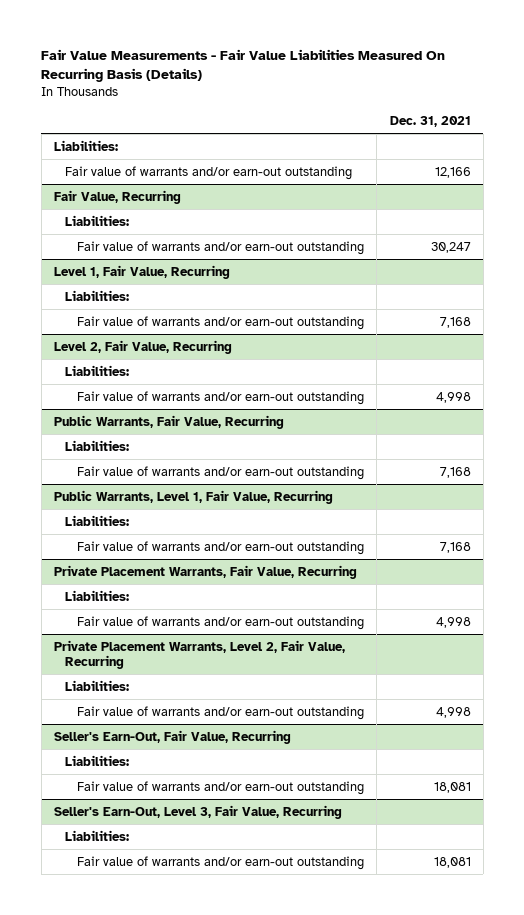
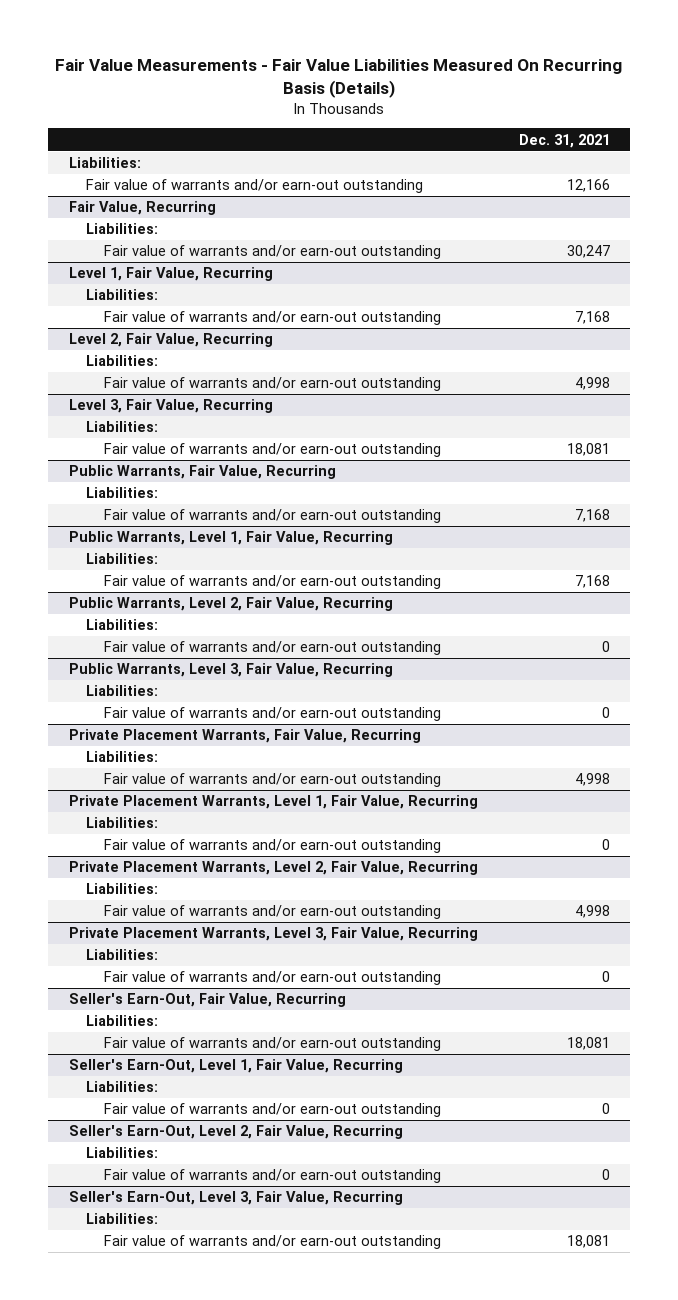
+ Level 3, Fair Value, Recurring
+ Liabilities:
+ Fair value of warrants and/or earn-out outstanding | 18,081
+ Public Warrants, Level 2, Fair Value, Recurring
+ Liabilities:
+ Fair value of warrants and/or earn-out outstanding | 0
+ Public Warrants, Level 3, Fair Value, Recurring
+ Liabilities:
+ Fair value of warrants and/or earn-out outstanding | 0
+ Private Placement Warrants, Level 1, Fair Value, Recurring
+ Liabilities:
+ Fair value of warrants and/or earn-out outstanding | 0
+ Private Placement Warrants, Level 3, Fair Value, Recurring
+ Liabilities:
+ Fair value of warrants and/or earn-out outstanding | 0
+ Seller's Earn-Out, Level 1, Fair Value, Recurring
+ Liabilities:
+ Fair value of warrants and/or earn-out outstanding | 0
+ Seller's Earn-Out, Level 2, Fair Value, Recurring
+ Liabilities:
+ Fair value of warrants and/or earn-out outstanding | 0

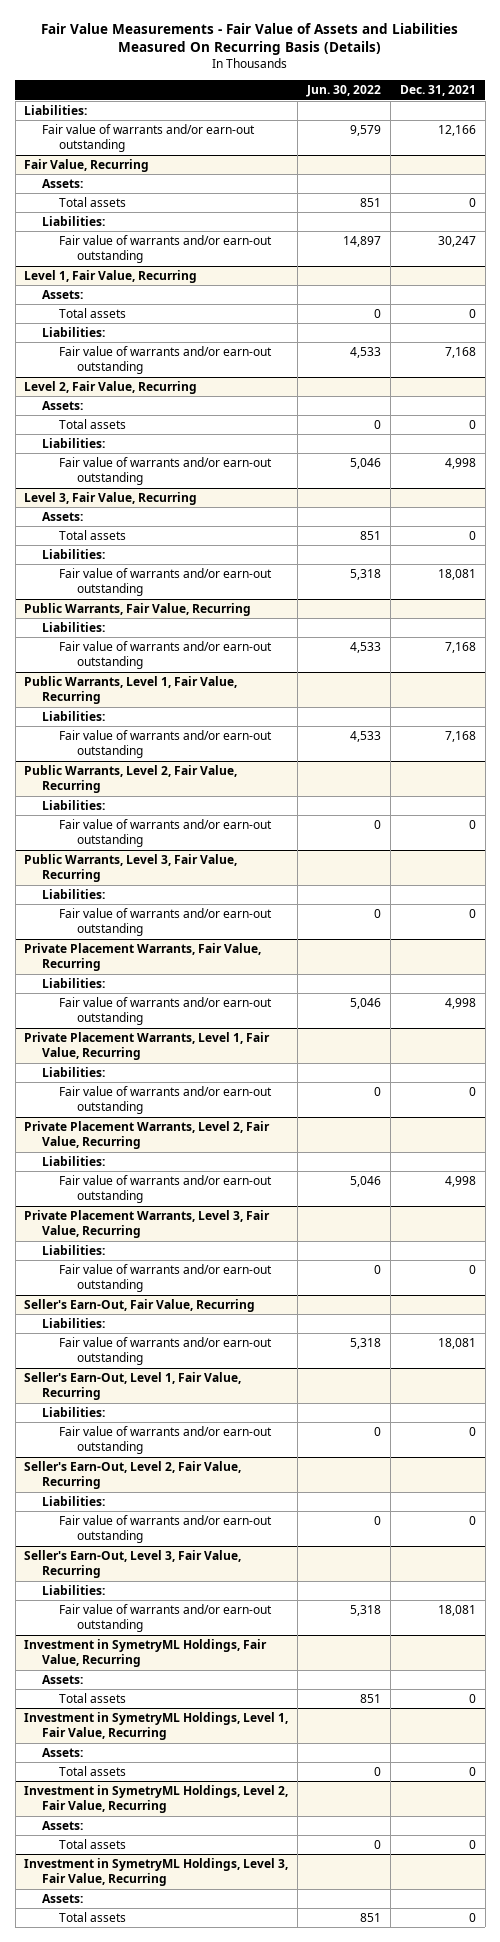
- Fair Value Measurements - Fair Value Liabilities Measured On Recurring Basis (Details)
+ Fair Value Measurements - Fair Value of Assets and Liabilities Measured On Recurring Basis (Details)
- | Dec. 31, 2021
+ | Jun. 30, 2022 | Dec. 31, 2021
@ Fair Value, Recurring
+ Assets:
+ Total assets | 851 | 0
@ Level 1, Fair Value, Recurring
+ Assets:
+ Total assets | 0 | 0
@ Level 2, Fair Value, Recurring
+ Assets:
+ Total assets | 0 | 0
@ Level 3, Fair Value, Recurring
+ Assets:
+ Total assets | 851 | 0
+ Investment in SymetryML Holdings, Fair Value, Recurring
+ Assets:
+ Total assets | 851 | 0
+ Investment in SymetryML Holdings, Level 1, Fair Value, Recurring
+ Assets:
+ Total assets | 0 | 0
+ Investment in SymetryML Holdings, Level 2, Fair Value, Recurring
+ Assets:
+ Total assets | 0 | 0
+ Investment in SymetryML Holdings, Level 3, Fair Value, Recurring
+ Assets:
+ Total assets | 851 | 0

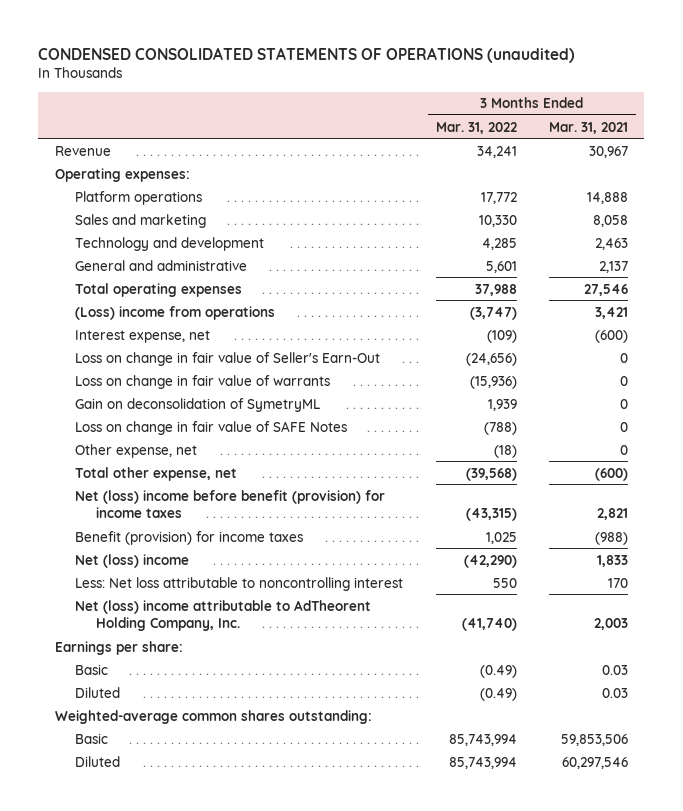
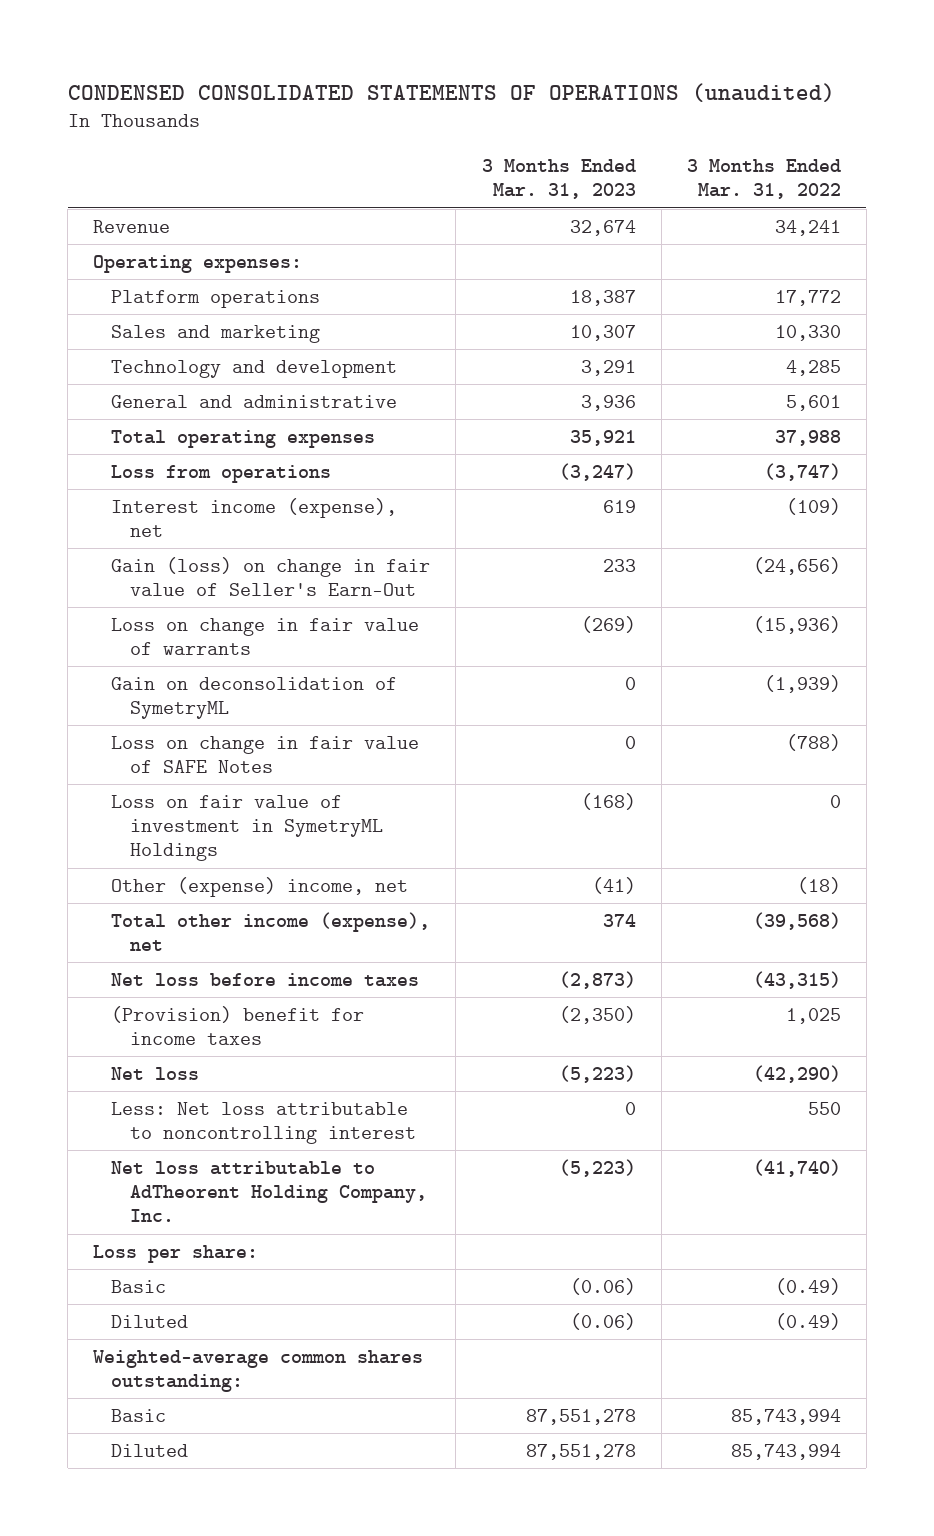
- | 3 Months Ended Mar. 31, 2022 | 3 Months Ended Mar. 31, 2021
+ | 3 Months Ended Mar. 31, 2023 | 3 Months Ended Mar. 31, 2022
- (Loss) income from operations | (3,747) | 3,421
- Interest expense, net | (109) | (600)
- Loss on change in fair value of Seller's Earn-Out | (24,656) | 0
+ Loss from operations | (3,247) | (3,747)
+ Interest income (expense), net | 619 | (109)
+ Gain (loss) on change in fair value of Seller's Earn-Out | 233 | (24,656)
- Gain on deconsolidation of SymetryML | 1,939 | 0
+ Gain on deconsolidation of SymetryML | 0 | (1,939)
- Other expense, net | (18) | 0
- Total other expense, net | (39,568) | (600)
- Net (loss) income before benefit (provision) for income taxes | (43,315) | 2,821
- Benefit (provision) for income taxes | 1,025 | (988)
- Net (loss) income | (42,290) | 1,833
+ Loss on fair value of investment in SymetryML Holdings | (168) | 0
+ Other (expense) income, net | (41) | (18)
+ Total other income (expense), net | 374 | (39,568)
+ Net loss before income taxes | (2,873) | (43,315)
+ (Provision) benefit for income taxes | (2,350) | 1,025
+ Net loss | (5,223) | (42,290)
- Net (loss) income attributable to AdTheorent Holding Company, Inc. | (41,740) | 2,003
- Earnings per share:
+ Net loss attributable to AdTheorent Holding Company, Inc. | (5,223) | (41,740)
+ Loss per share:

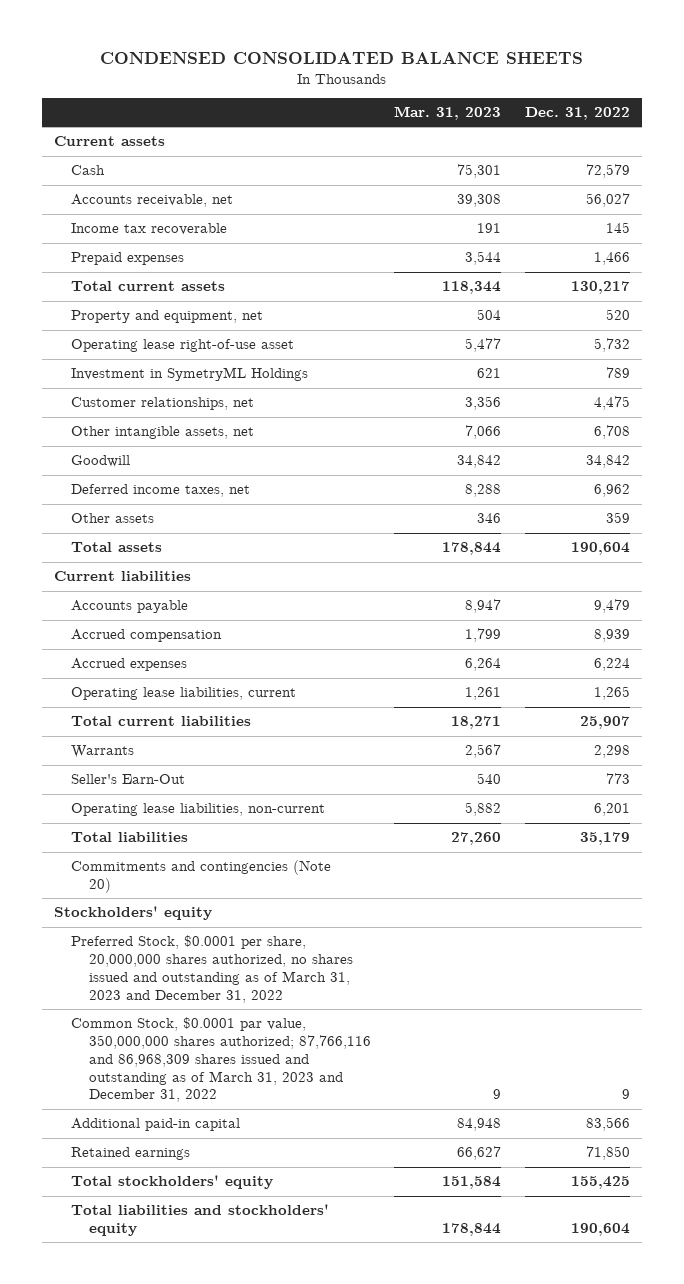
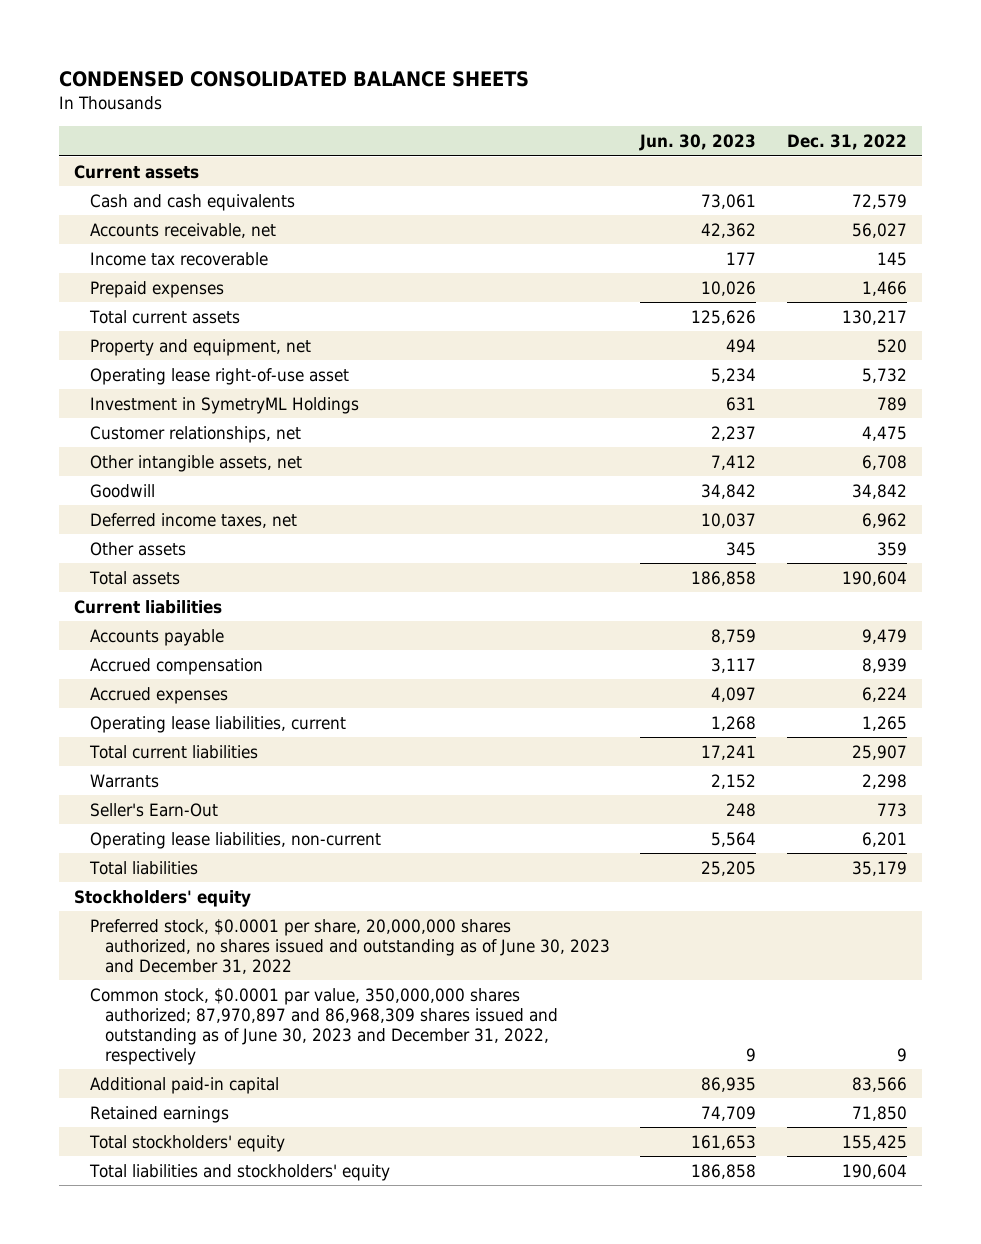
- | Mar. 31, 2023 | Dec. 31, 2022
+ | Jun. 30, 2023 | Dec. 31, 2022
- Cash | 75,301 | 72,579
+ Cash and cash equivalents | 73,061 | 72,579
- Commitments and contingencies (Note 20)
- Preferred Stock, $0.0001 per share, 20,000,000 shares authorized, no shares issued and outstanding as of March 31, 2023 and December 31, 2022
- Common Stock, $0.0001 par value, 350,000,000 shares authorized; 87,766,116 and 86,968,309 shares issued and outstanding as of March 31, 2023 and December 31, 2022 | 9 | 9
+ Preferred stock, $0.0001 per share, 20,000,000 shares authorized, no shares issued and outstanding as of June 30, 2023 and December 31, 2022
+ Common stock, $0.0001 par value, 350,000,000 shares authorized; 87,970,897 and 86,968,309 shares issued and outstanding as of June 30, 2023 and December 31, 2022, respectively | 9 | 9

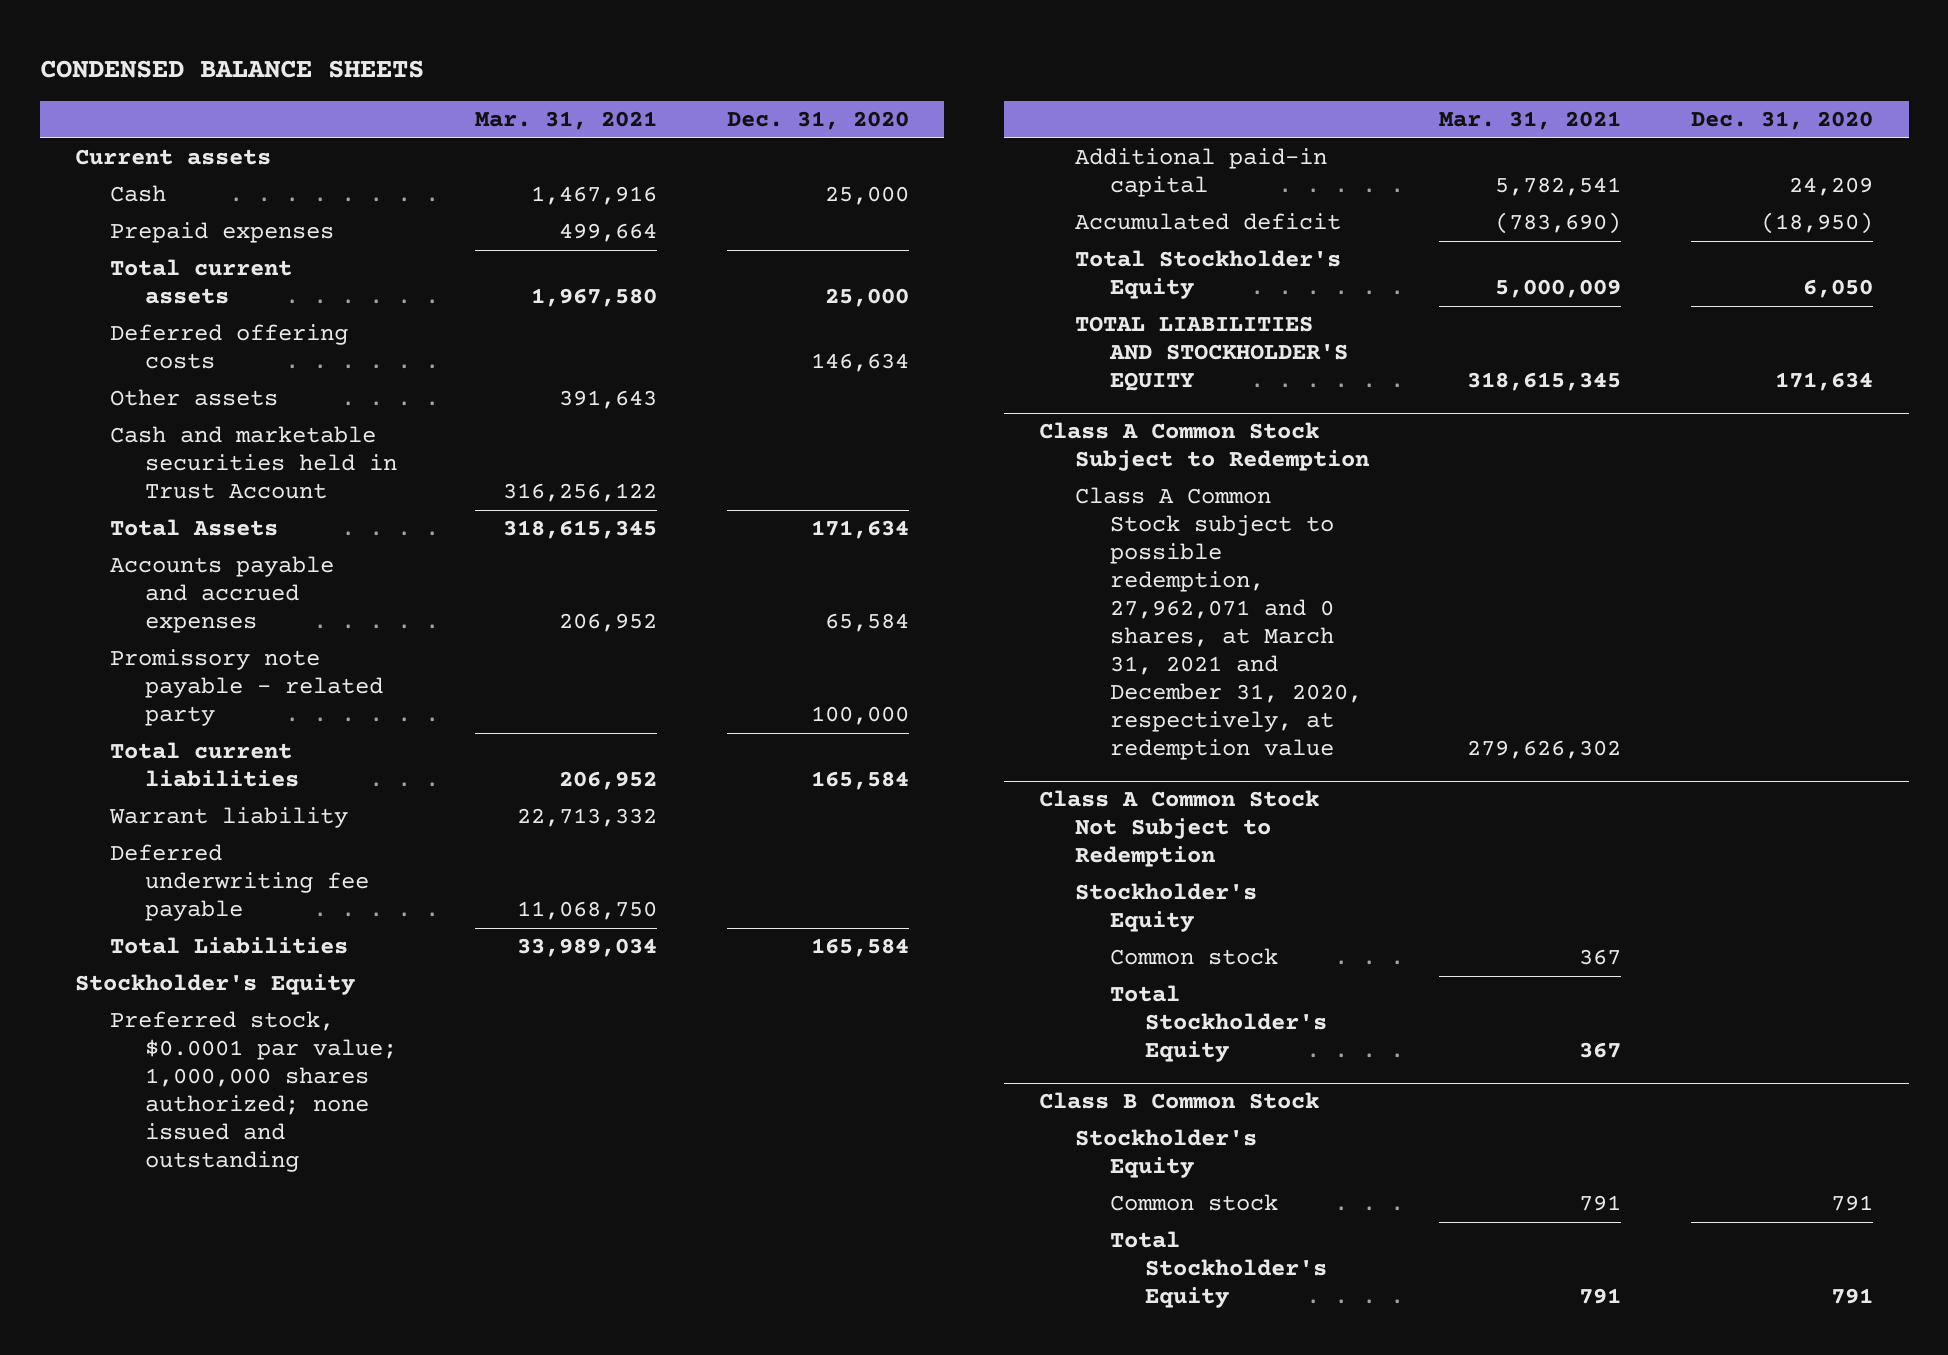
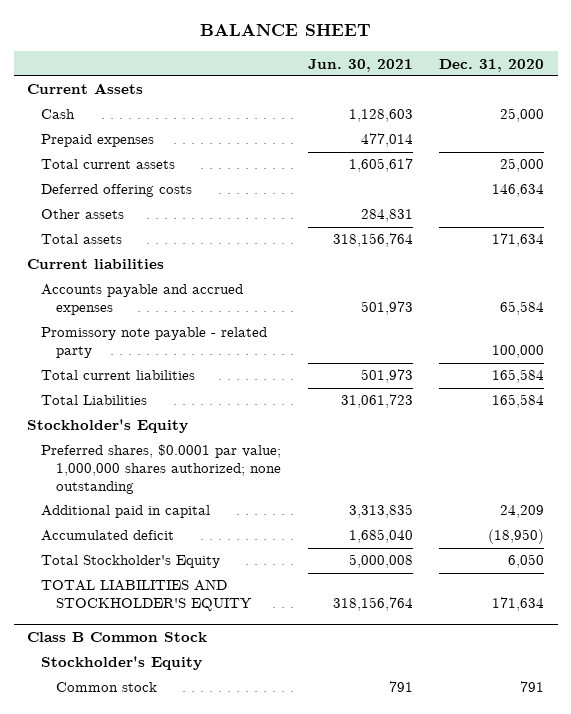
- CONDENSED BALANCE SHEETS
+ BALANCE SHEET
- | Mar. 31, 2021 | Dec. 31, 2020
+ | Jun. 30, 2021 | Dec. 31, 2020
- Current assets
+ Current Assets
- Cash and marketable securities held in Trust Account | 316,256,122 |
- Total Assets | 318,615,345 | 171,634
+ Total assets | 318,156,764 | 171,634
+ Current liabilities
- Warrant liability | 22,713,332 |
- Deferred underwriting fee payable | 11,068,750 |
- Preferred stock, $0.0001 par value; 1,000,000 shares authorized; none issued and outstanding
- Additional paid-in capital | 5,782,541 | 24,209
+ Preferred shares, $0.0001 par value; 1,000,000 shares authorized; none outstanding
+ Additional paid in capital | 3,313,835 | 24,209
- Class A Common Stock Subject to Redemption
- Class A Common Stock subject to possible redemption, 27,962,071 and 0 shares, at March 31, 2021 and December 31, 2020, respectively, at redemption value | 279,626,302 |
- Class A Common Stock Not Subject to Redemption
- Stockholder's Equity
- Common stock | 367 |
- Total Stockholder's Equity | 367 |
@ Class B Common Stock
- Total Stockholder's Equity | 791 | 791

